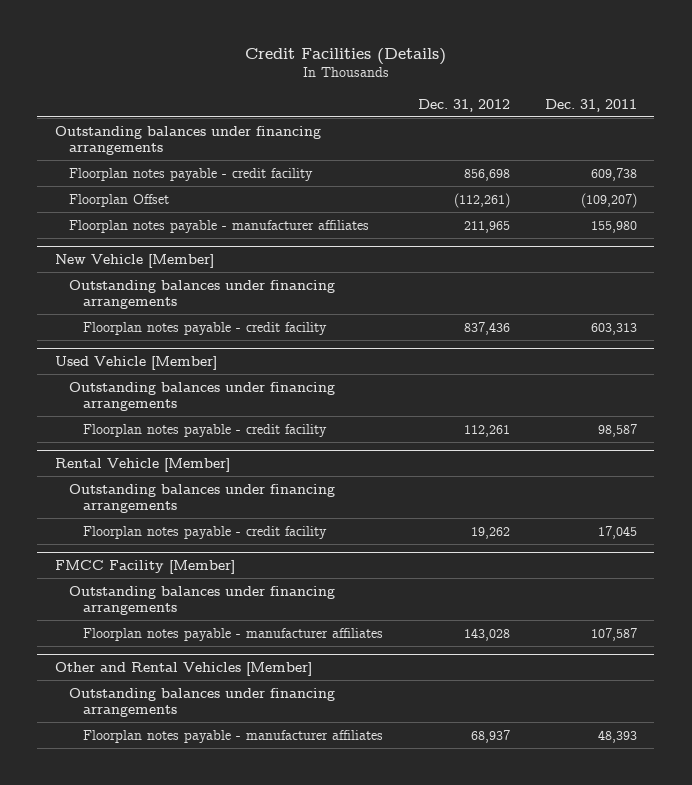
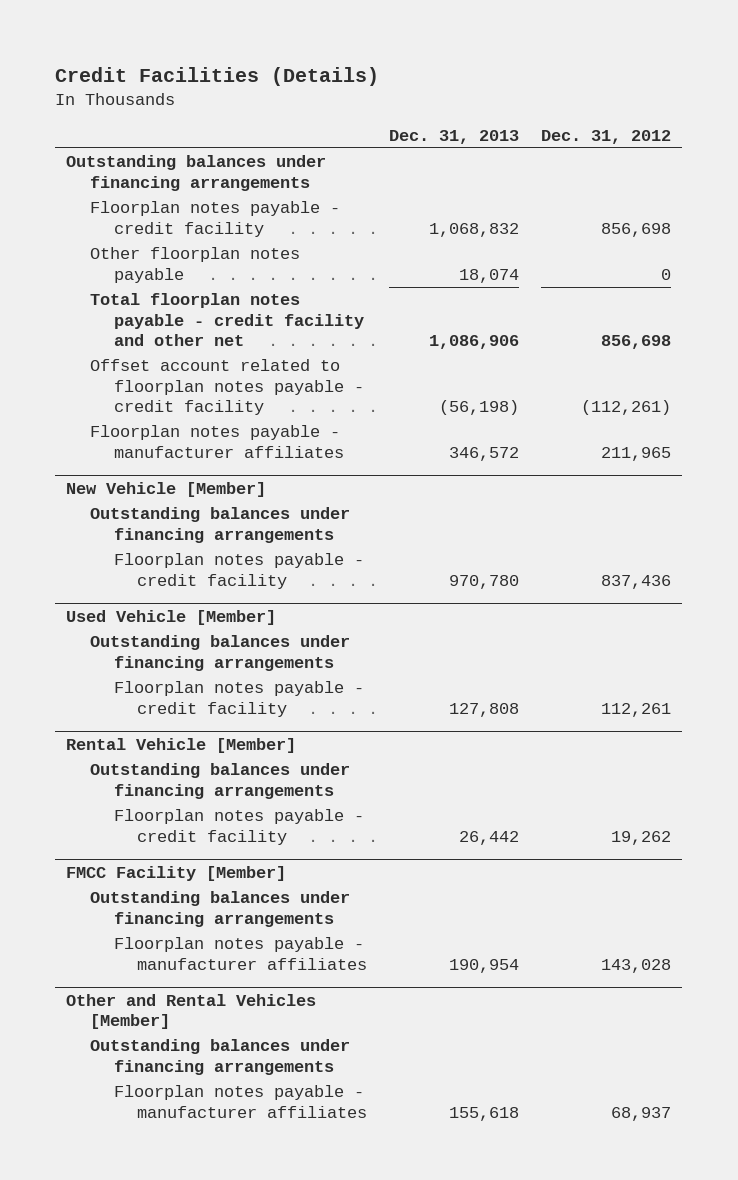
- | Dec. 31, 2012 | Dec. 31, 2011
+ | Dec. 31, 2013 | Dec. 31, 2012
- Floorplan Offset | (112,261) | (109,207)
+ Other floorplan notes payable | 18,074 | 0
+ Total floorplan notes payable - credit facility and other net | 1,086,906 | 856,698
+ Offset account related to floorplan notes payable - credit facility | (56,198) | (112,261)

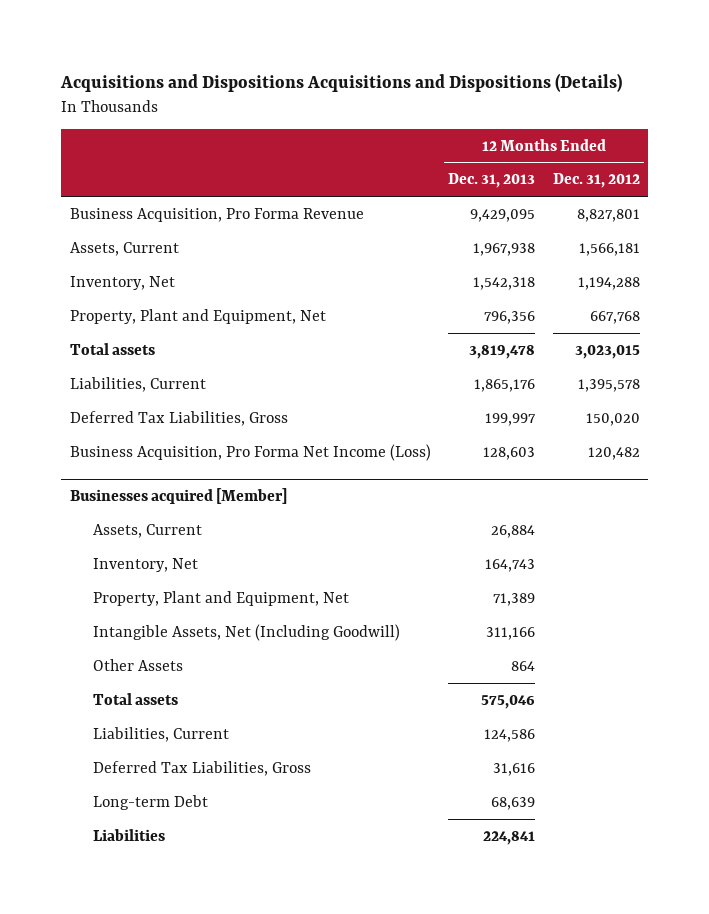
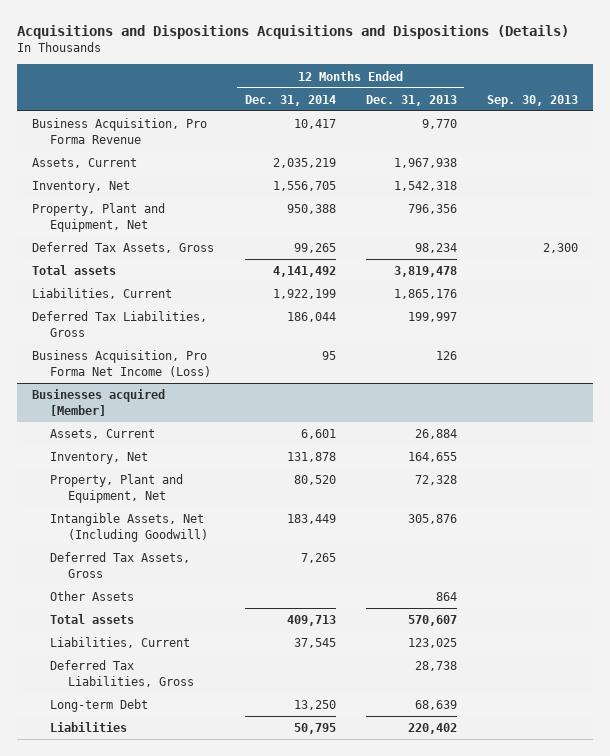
- | 12 Months Ended Dec. 31, 2013 | 12 Months Ended Dec. 31, 2012
+ | 12 Months Ended Dec. 31, 2014 | 12 Months Ended Dec. 31, 2013 | Sep. 30, 2013
- Business Acquisition, Pro Forma Revenue | 9,429,095 | 8,827,801
+ Business Acquisition, Pro Forma Revenue | 10,417 | 9,770 |
+ Deferred Tax Assets, Gross | 99,265 | 98,234 | 2,300
- Business Acquisition, Pro Forma Net Income (Loss) | 128,603 | 120,482
+ Business Acquisition, Pro Forma Net Income (Loss) | 95 | 126 |
@ Businesses acquired [Member]
- Inventory, Net | 164,743 |
- Property, Plant and Equipment, Net | 71,389 |
- Intangible Assets, Net (Including Goodwill) | 311,166 |
+ Inventory, Net | 131,878 | 164,655 |
+ Property, Plant and Equipment, Net | 80,520 | 72,328 |
+ Intangible Assets, Net (Including Goodwill) | 183,449 | 305,876 |
+ Deferred Tax Assets, Gross | 7,265 | |
- Total assets | 575,046 |
- Liabilities, Current | 124,586 |
- Deferred Tax Liabilities, Gross | 31,616 |
+ Total assets | 409,713 | 570,607 |
+ Liabilities, Current | 37,545 | 123,025 |
+ Deferred Tax Liabilities, Gross | | 28,738 |
- Liabilities | 224,841 |
+ Liabilities | 50,795 | 220,402 |

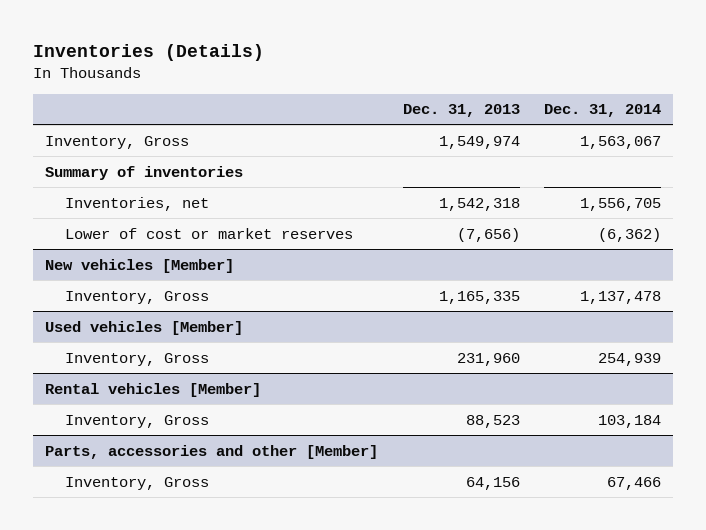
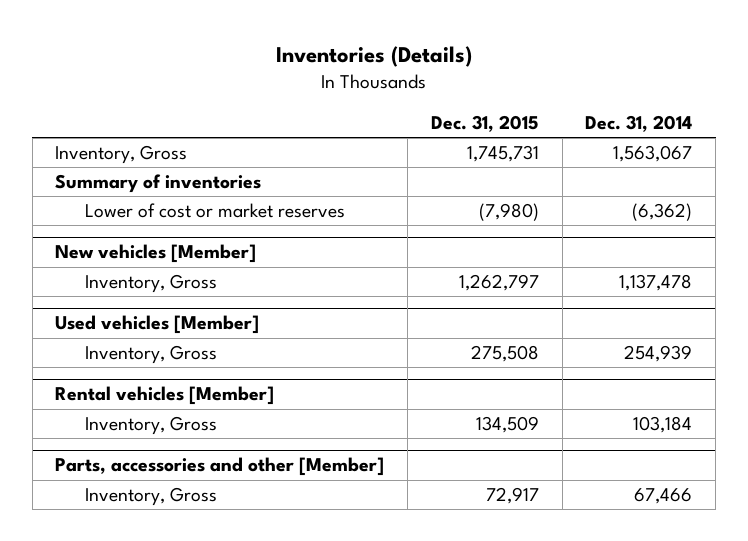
- | Dec. 31, 2013 | Dec. 31, 2014
+ | Dec. 31, 2015 | Dec. 31, 2014
- Inventories, net | 1,542,318 | 1,556,705

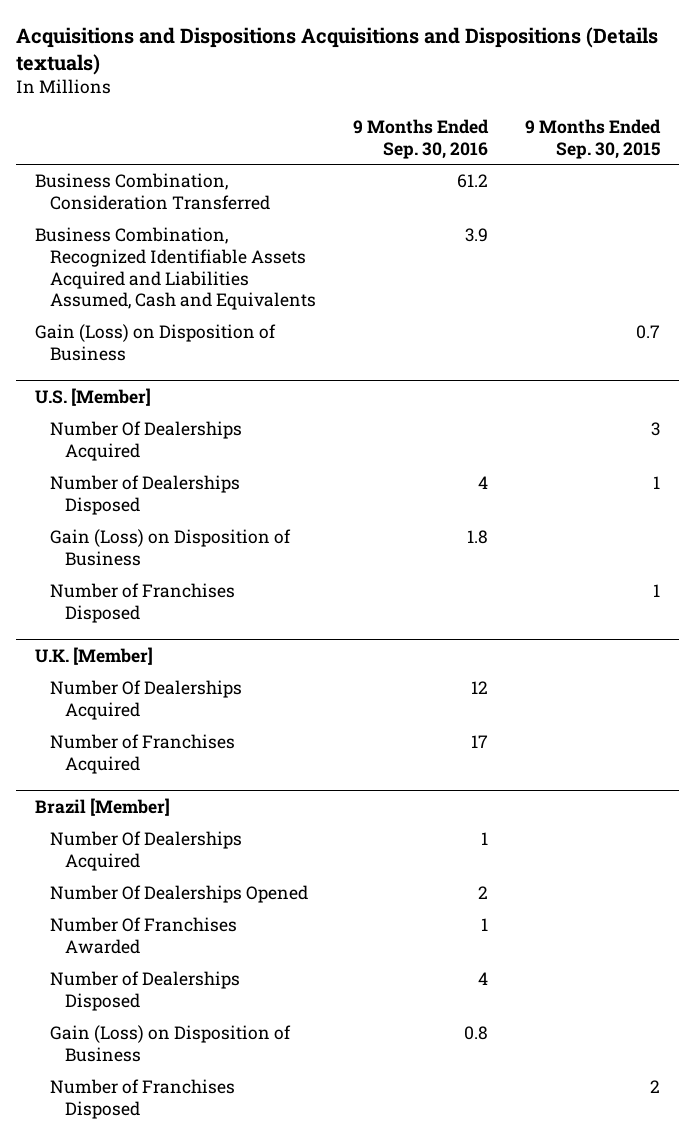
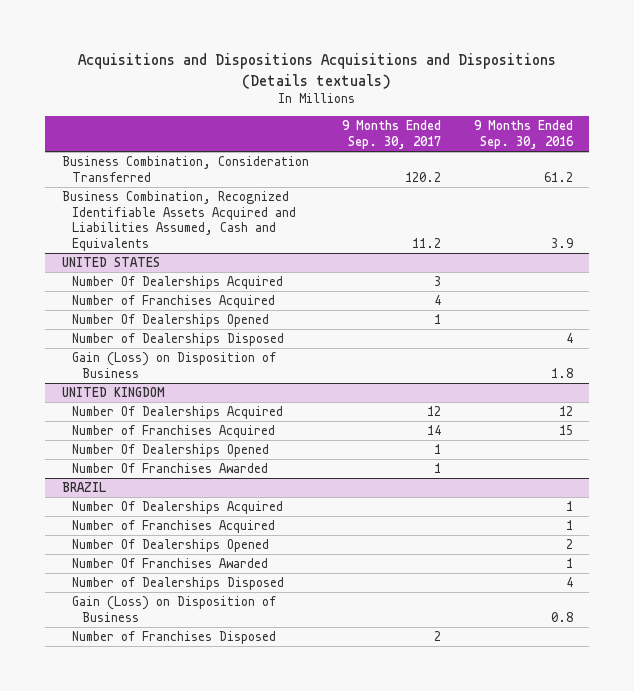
- | 9 Months Ended Sep. 30, 2016 | 9 Months Ended Sep. 30, 2015
+ | 9 Months Ended Sep. 30, 2017 | 9 Months Ended Sep. 30, 2016
- Gain (Loss) on Disposition of Business | | 0.7
- U.S. [Member]
+ UNITED STATES
+ Number of Franchises Acquired | 4 |
+ Number Of Dealerships Opened | 1 |
- Number of Franchises Disposed | | 1
- U.K. [Member]
+ UNITED KINGDOM
- Number of Franchises Acquired | 17 |
- Brazil [Member]
+ Number of Franchises Acquired | 14 | 15
+ Number Of Dealerships Opened | 1 |
+ Number Of Franchises Awarded | 1 |
+ BRAZIL
+ Number of Franchises Acquired | | 1

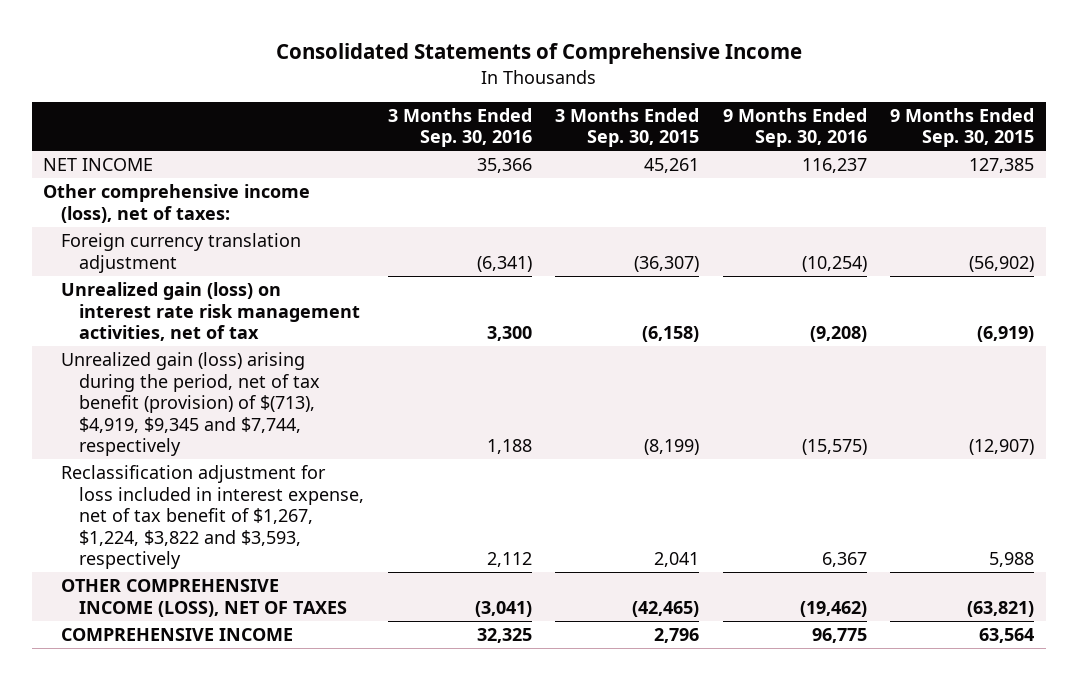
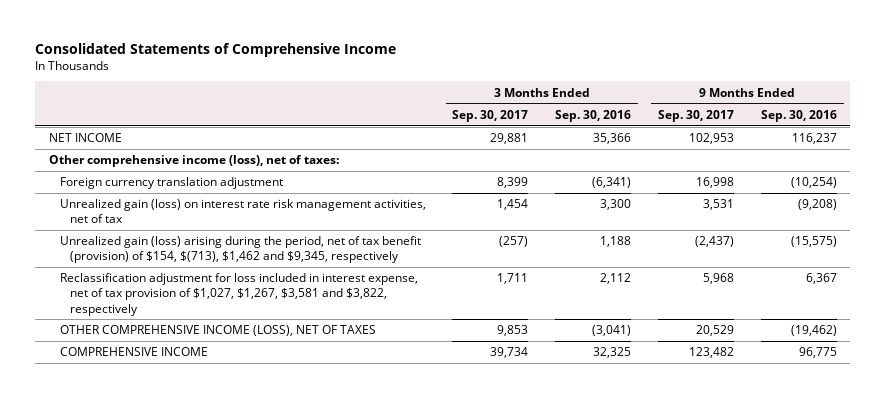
- | 3 Months Ended Sep. 30, 2016 | 3 Months Ended Sep. 30, 2015 | 9 Months Ended Sep. 30, 2016 | 9 Months Ended Sep. 30, 2015
+ | 3 Months Ended Sep. 30, 2017 | 3 Months Ended Sep. 30, 2016 | 9 Months Ended Sep. 30, 2017 | 9 Months Ended Sep. 30, 2016
- Unrealized gain (loss) arising during the period, net of tax benefit (provision) of $(713), $4,919, $9,345 and $7,744, respectively | 1,188 | (8,199) | (15,575) | (12,907)
- Reclassification adjustment for loss included in interest expense, net of tax benefit of $1,267, $1,224, $3,822 and $3,593, respectively | 2,112 | 2,041 | 6,367 | 5,988
+ Unrealized gain (loss) arising during the period, net of tax benefit (provision) of $154, $(713), $1,462 and $9,345, respectively | (257) | 1,188 | (2,437) | (15,575)
+ Reclassification adjustment for loss included in interest expense, net of tax provision of $1,027, $1,267, $3,581 and $3,822, respectively | 1,711 | 2,112 | 5,968 | 6,367

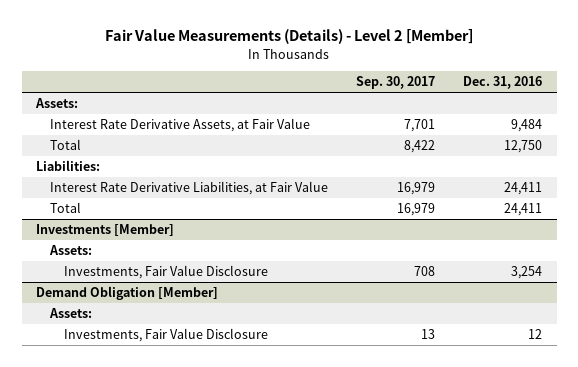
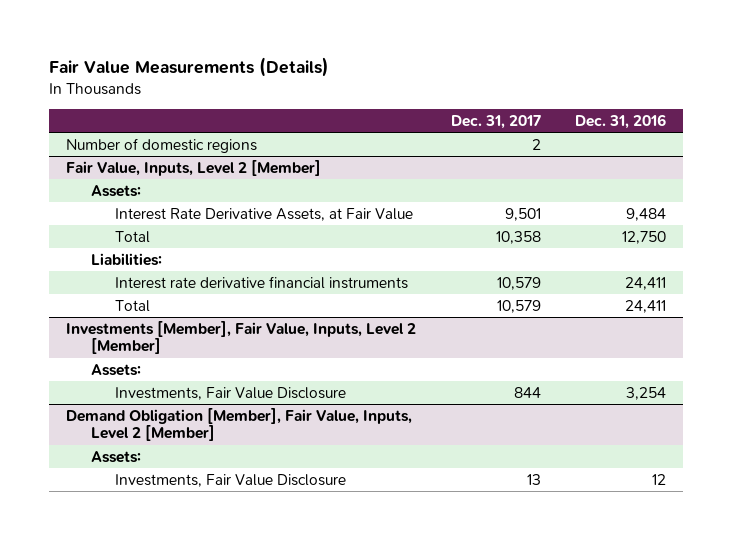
- Fair Value Measurements (Details) - Level 2 [Member]
+ Fair Value Measurements (Details)
- | Sep. 30, 2017 | Dec. 31, 2016
+ | Dec. 31, 2017 | Dec. 31, 2016
+ Number of domestic regions | 2 |
+ Fair Value, Inputs, Level 2 [Member]
- Interest Rate Derivative Liabilities, at Fair Value | 16,979 | 24,411
+ Interest rate derivative financial instruments | 10,579 | 24,411
- Investments [Member]
+ Investments [Member], Fair Value, Inputs, Level 2 [Member]
- Demand Obligation [Member]
+ Demand Obligation [Member], Fair Value, Inputs, Level 2 [Member]

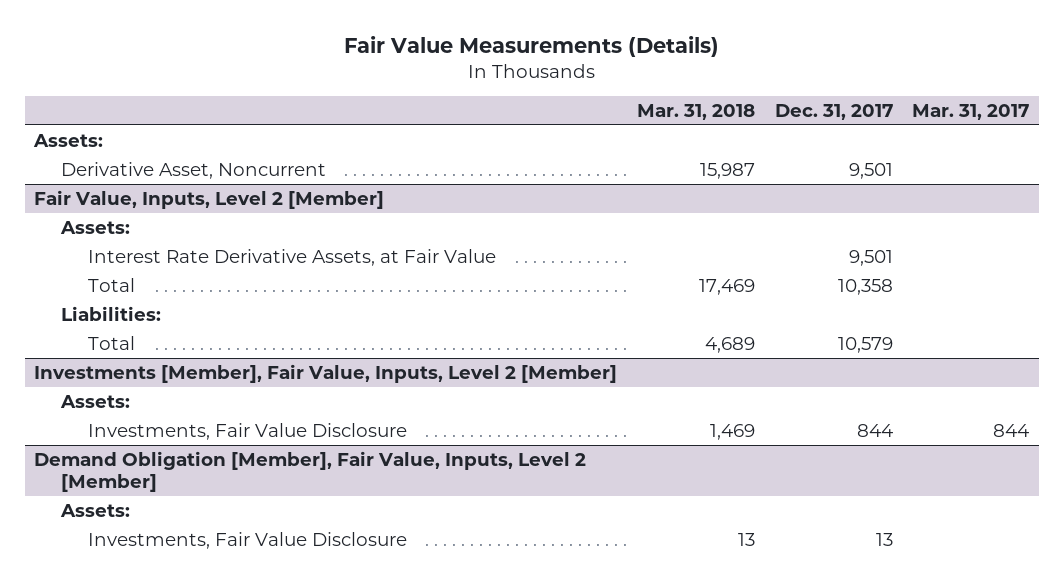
- | Dec. 31, 2017 | Dec. 31, 2016
+ | Mar. 31, 2018 | Dec. 31, 2017 | Mar. 31, 2017
- Number of domestic regions | 2 |
+ Assets:
+ Derivative Asset, Noncurrent | 15,987 | 9,501 |
@ Fair Value, Inputs, Level 2 [Member]
- Interest rate derivative financial instruments | 10,579 | 24,411

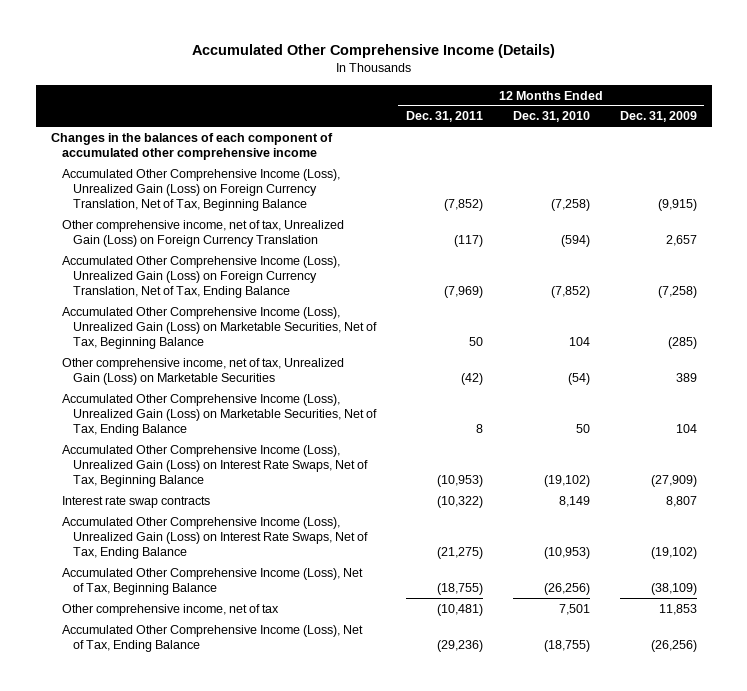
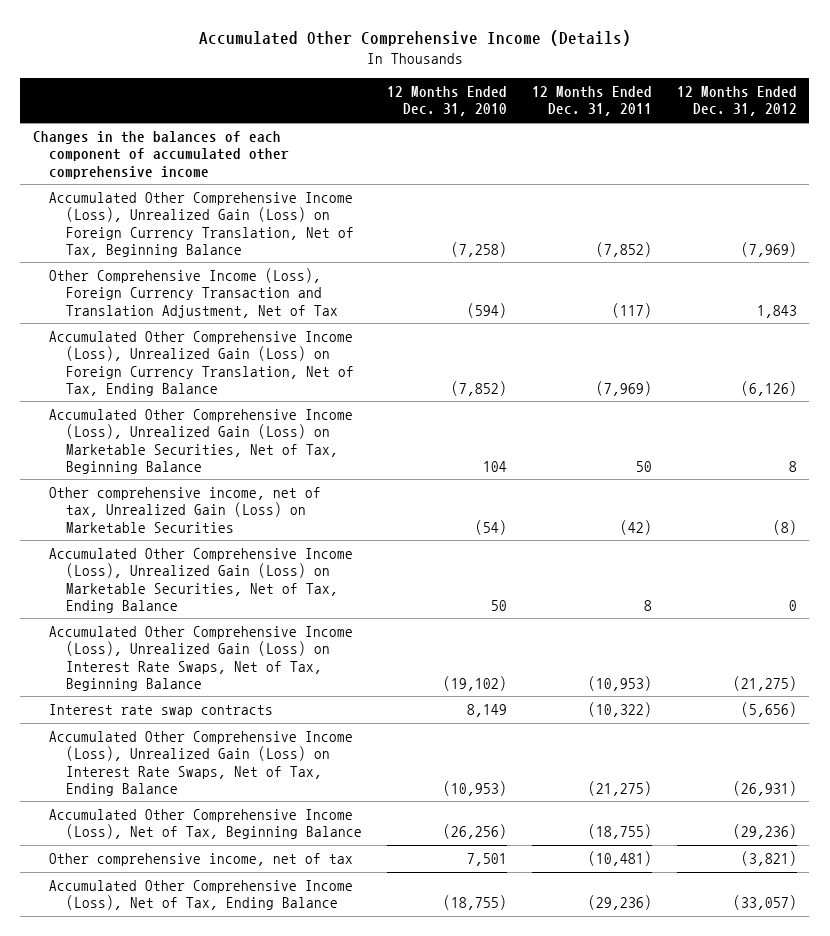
- | 12 Months Ended Dec. 31, 2011 | 12 Months Ended Dec. 31, 2010 | 12 Months Ended Dec. 31, 2009
+ | 12 Months Ended Dec. 31, 2010 | 12 Months Ended Dec. 31, 2011 | 12 Months Ended Dec. 31, 2012
- Other comprehensive income, net of tax, Unrealized Gain (Loss) on Foreign Currency Translation | (117) | (594) | 2,657
+ Other Comprehensive Income (Loss), Foreign Currency Transaction and Translation Adjustment, Net of Tax | (594) | (117) | 1,843

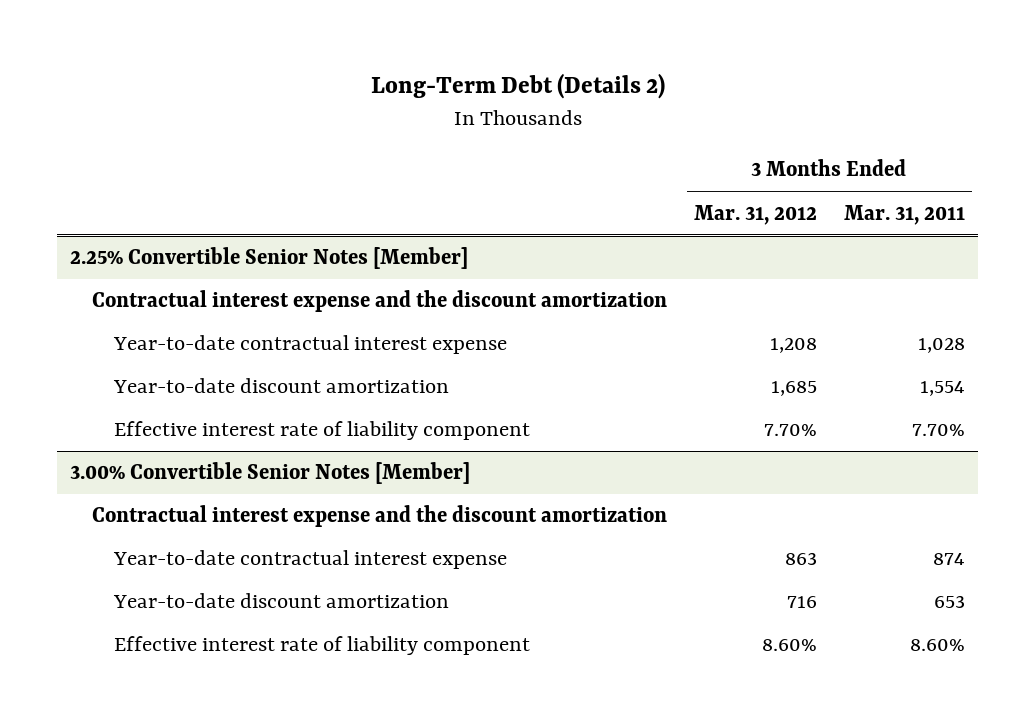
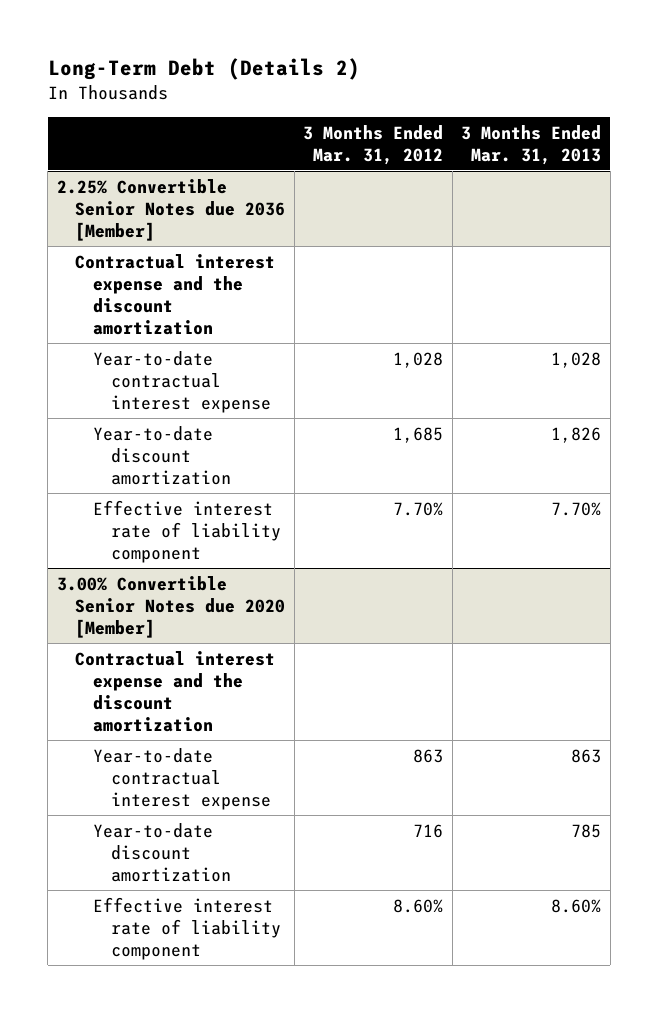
- | 3 Months Ended Mar. 31, 2012 | 3 Months Ended Mar. 31, 2011
+ | 3 Months Ended Mar. 31, 2012 | 3 Months Ended Mar. 31, 2013
- 2.25% Convertible Senior Notes [Member]
+ 2.25% Convertible Senior Notes due 2036 [Member]
- Year-to-date contractual interest expense | 1,208 | 1,028
+ Year-to-date contractual interest expense | 1,028 | 1,028
- 3.00% Convertible Senior Notes [Member]
+ 3.00% Convertible Senior Notes due 2020 [Member]

